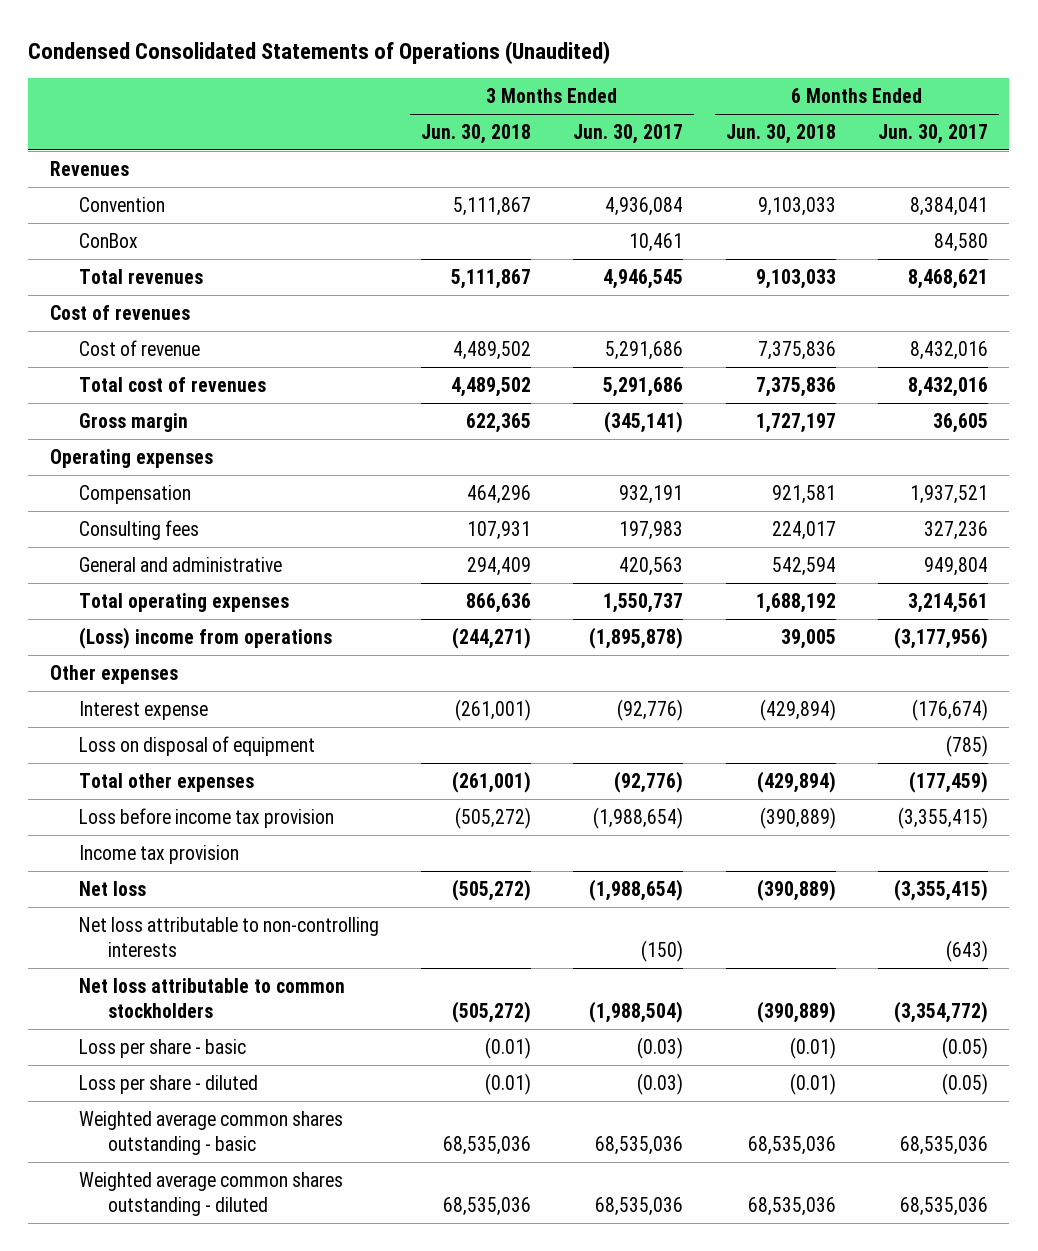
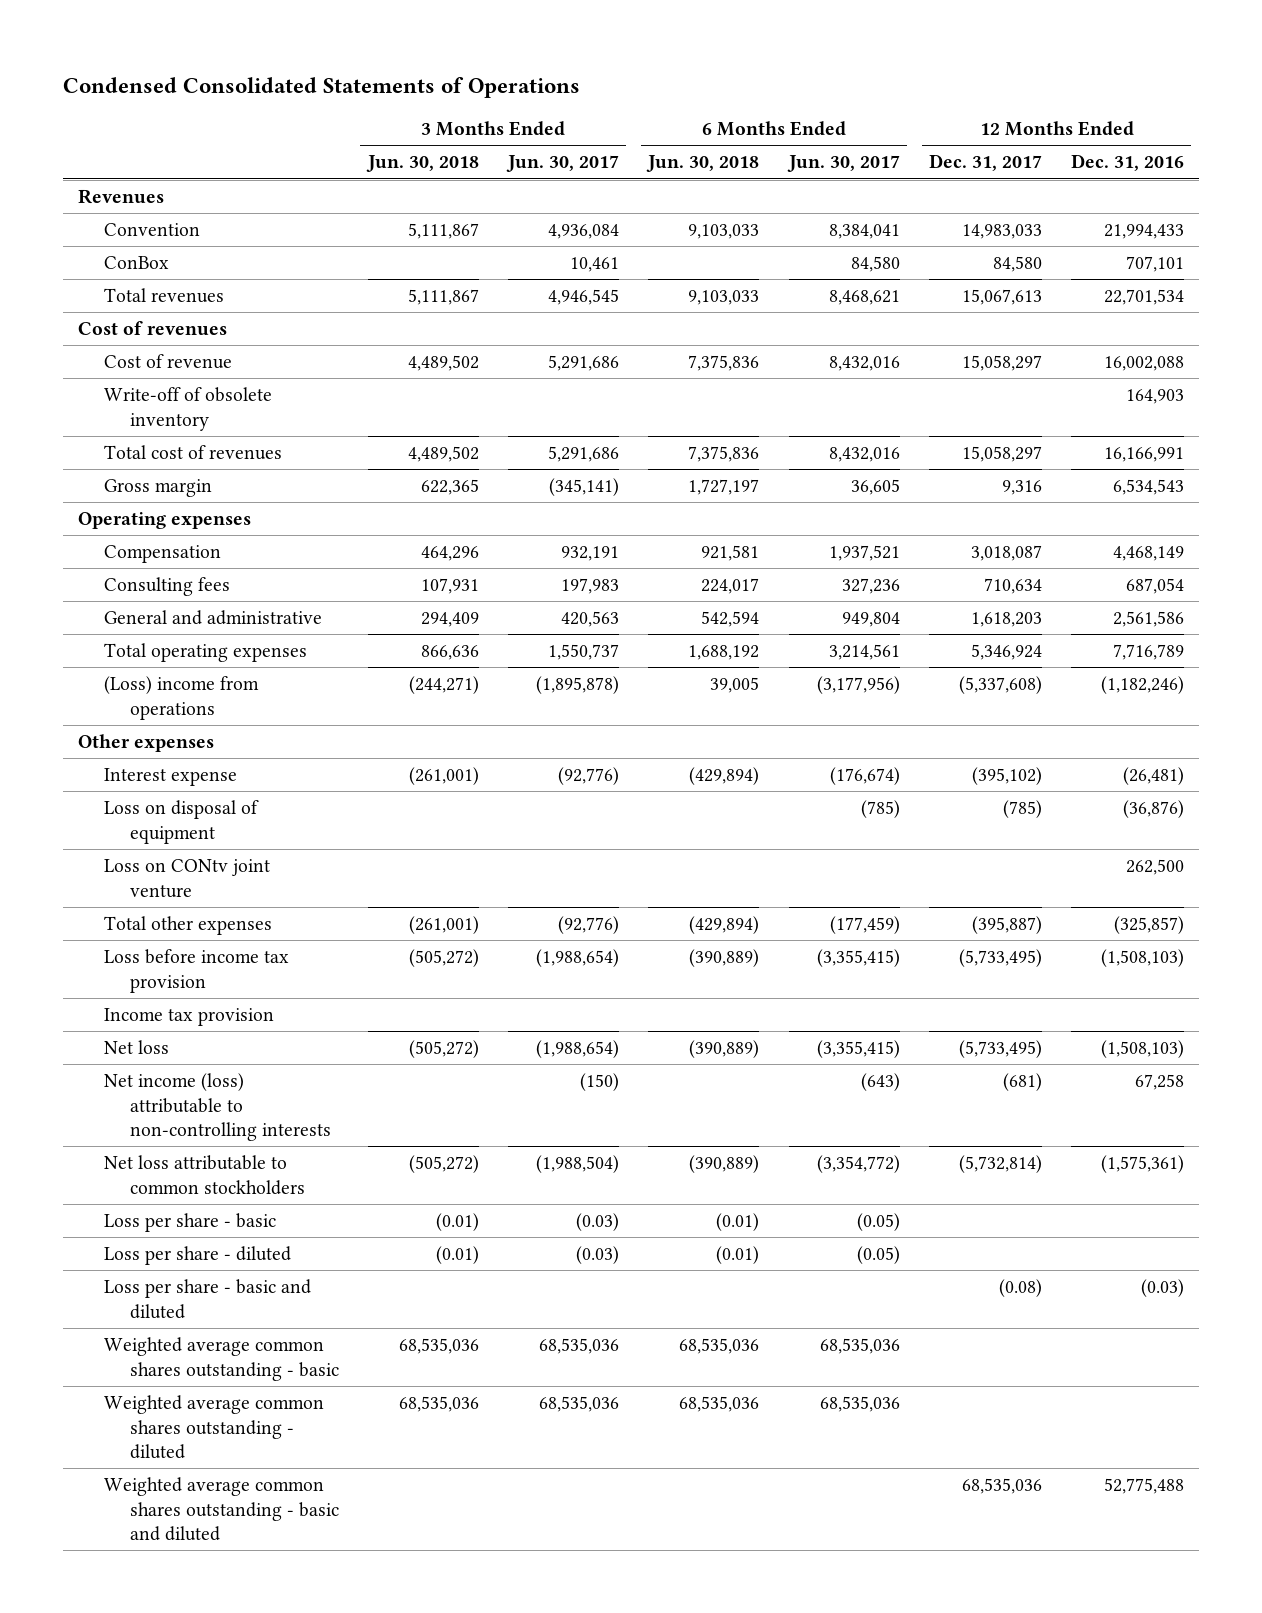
- Condensed Consolidated Statements of Operations (Unaudited)
+ Condensed Consolidated Statements of Operations
- | 3 Months Ended Jun. 30, 2018 | 3 Months Ended Jun. 30, 2017 | 6 Months Ended Jun. 30, 2018 | 6 Months Ended Jun. 30, 2017
+ | 3 Months Ended Jun. 30, 2018 | 3 Months Ended Jun. 30, 2017 | 6 Months Ended Jun. 30, 2018 | 6 Months Ended Jun. 30, 2017 | 12 Months Ended Dec. 31, 2017 | 12 Months Ended Dec. 31, 2016
+ Write-off of obsolete inventory | | | | | | 164,903
+ Loss on CONtv joint venture | | | | | | 262,500
- Net loss attributable to non-controlling interests | | (150) | | (643)
+ Net income (loss) attributable to non-controlling interests | | (150) | | (643) | (681) | 67,258
+ Loss per share - basic and diluted | | | | | (0.08) | (0.03)
+ Weighted average common shares outstanding - basic and diluted | | | | | 68,535,036 | 52,775,488

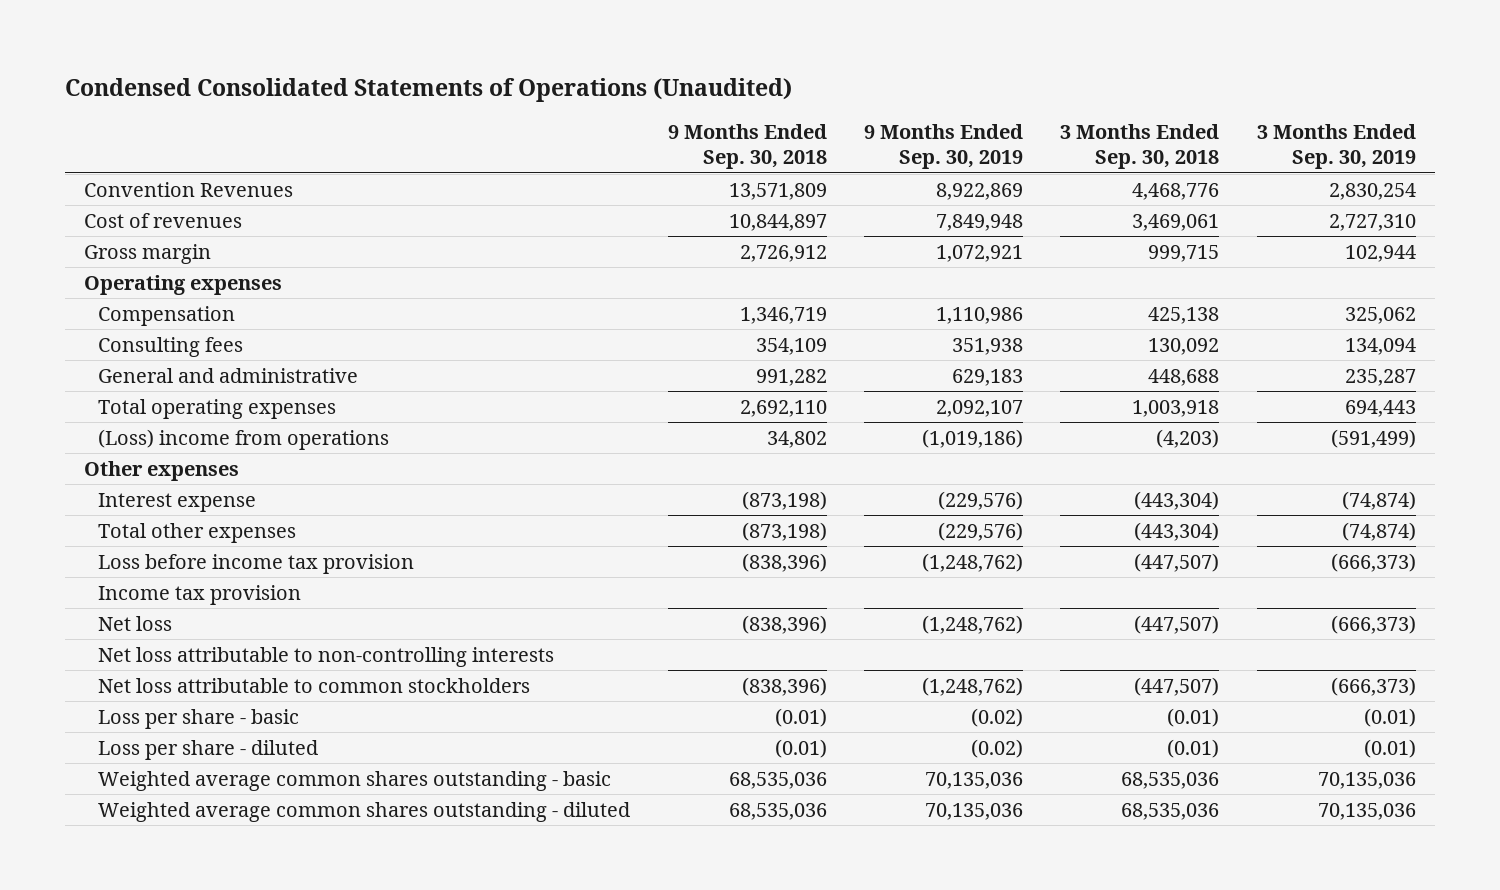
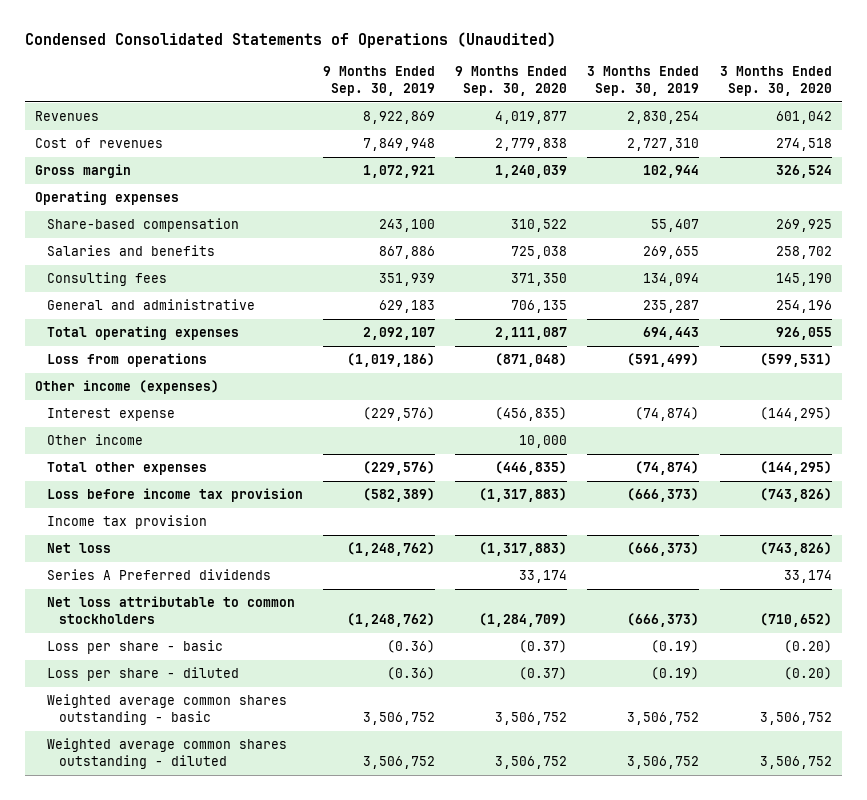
- | 9 Months Ended Sep. 30, 2018 | 9 Months Ended Sep. 30, 2019 | 3 Months Ended Sep. 30, 2018 | 3 Months Ended Sep. 30, 2019
+ | 9 Months Ended Sep. 30, 2019 | 9 Months Ended Sep. 30, 2020 | 3 Months Ended Sep. 30, 2019 | 3 Months Ended Sep. 30, 2020
- Convention Revenues | 13,571,809 | 8,922,869 | 4,468,776 | 2,830,254
+ Revenues | 8,922,869 | 4,019,877 | 2,830,254 | 601,042
- Compensation | 1,346,719 | 1,110,986 | 425,138 | 325,062
- Consulting fees | 354,109 | 351,938 | 130,092 | 134,094
+ Share-based compensation | 243,100 | 310,522 | 55,407 | 269,925
+ Salaries and benefits | 867,886 | 725,038 | 269,655 | 258,702
+ Consulting fees | 351,939 | 371,350 | 134,094 | 145,190
- (Loss) income from operations | 34,802 | (1,019,186) | (4,203) | (591,499)
- Other expenses
+ Loss from operations | (1,019,186) | (871,048) | (591,499) | (599,531)
+ Other income (expenses)
+ Other income | | 10,000 | |
- Loss before income tax provision | (838,396) | (1,248,762) | (447,507) | (666,373)
+ Loss before income tax provision | (582,389) | (1,317,883) | (666,373) | (743,826)
- Net loss attributable to non-controlling interests
+ Series A Preferred dividends | | 33,174 | | 33,174
- Loss per share - basic | (0.01) | (0.02) | (0.01) | (0.01)
- Loss per share - diluted | (0.01) | (0.02) | (0.01) | (0.01)
- Weighted average common shares outstanding - basic | 68,535,036 | 70,135,036 | 68,535,036 | 70,135,036
- Weighted average common shares outstanding - diluted | 68,535,036 | 70,135,036 | 68,535,036 | 70,135,036
+ Loss per share - basic | (0.36) | (0.37) | (0.19) | (0.20)
+ Loss per share - diluted | (0.36) | (0.37) | (0.19) | (0.20)
+ Weighted average common shares outstanding - basic | 3,506,752 | 3,506,752 | 3,506,752 | 3,506,752
+ Weighted average common shares outstanding - diluted | 3,506,752 | 3,506,752 | 3,506,752 | 3,506,752

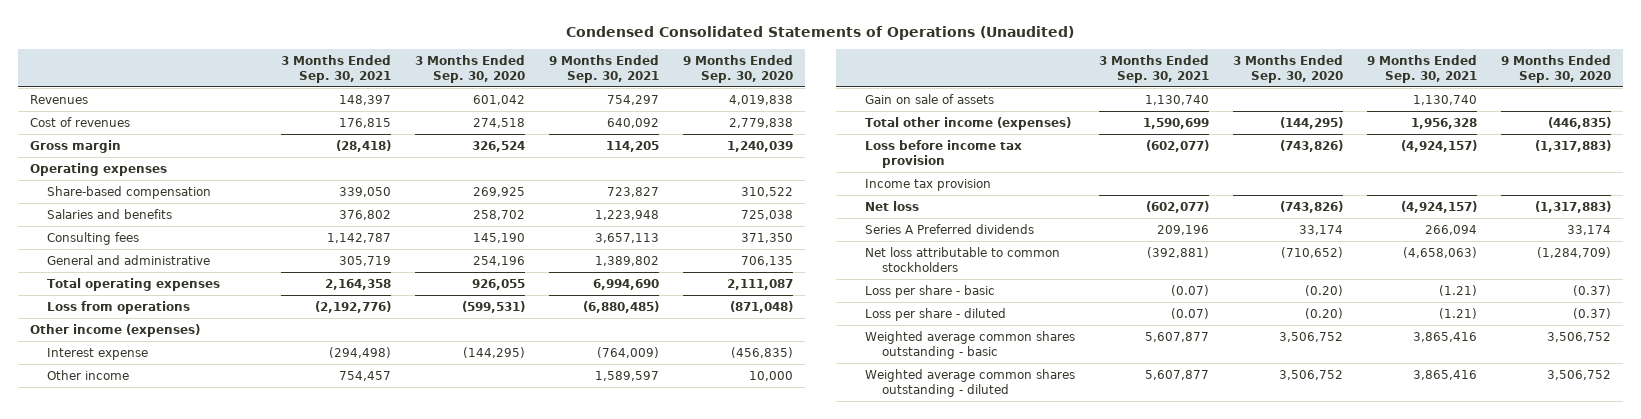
- | 9 Months Ended Sep. 30, 2019 | 9 Months Ended Sep. 30, 2020 | 3 Months Ended Sep. 30, 2019 | 3 Months Ended Sep. 30, 2020
+ | 3 Months Ended Sep. 30, 2021 | 3 Months Ended Sep. 30, 2020 | 9 Months Ended Sep. 30, 2021 | 9 Months Ended Sep. 30, 2020
- Revenues | 8,922,869 | 4,019,877 | 2,830,254 | 601,042
+ Revenues | 148,397 | 601,042 | 754,297 | 4,019,838
- Total other expenses | (229,576) | (446,835) | (74,874) | (144,295)
+ Gain on sale of assets | 1,130,740 | | 1,130,740 |
+ Total other income (expenses) | 1,590,699 | (144,295) | 1,956,328 | (446,835)

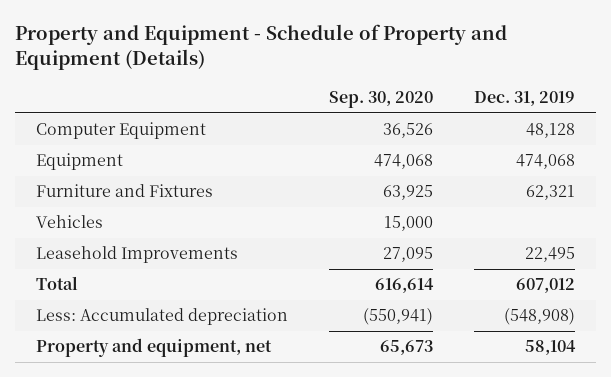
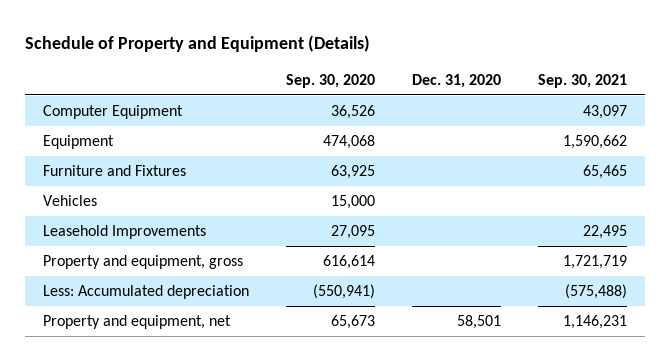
- Property and Equipment - Schedule of Property and Equipment (Details)
+ Schedule of Property and Equipment (Details)
- | Sep. 30, 2020 | Dec. 31, 2019
+ | Sep. 30, 2020 | Dec. 31, 2020 | Sep. 30, 2021
- Total | 616,614 | 607,012
+ Property and equipment, gross | 616,614 | | 1,721,719

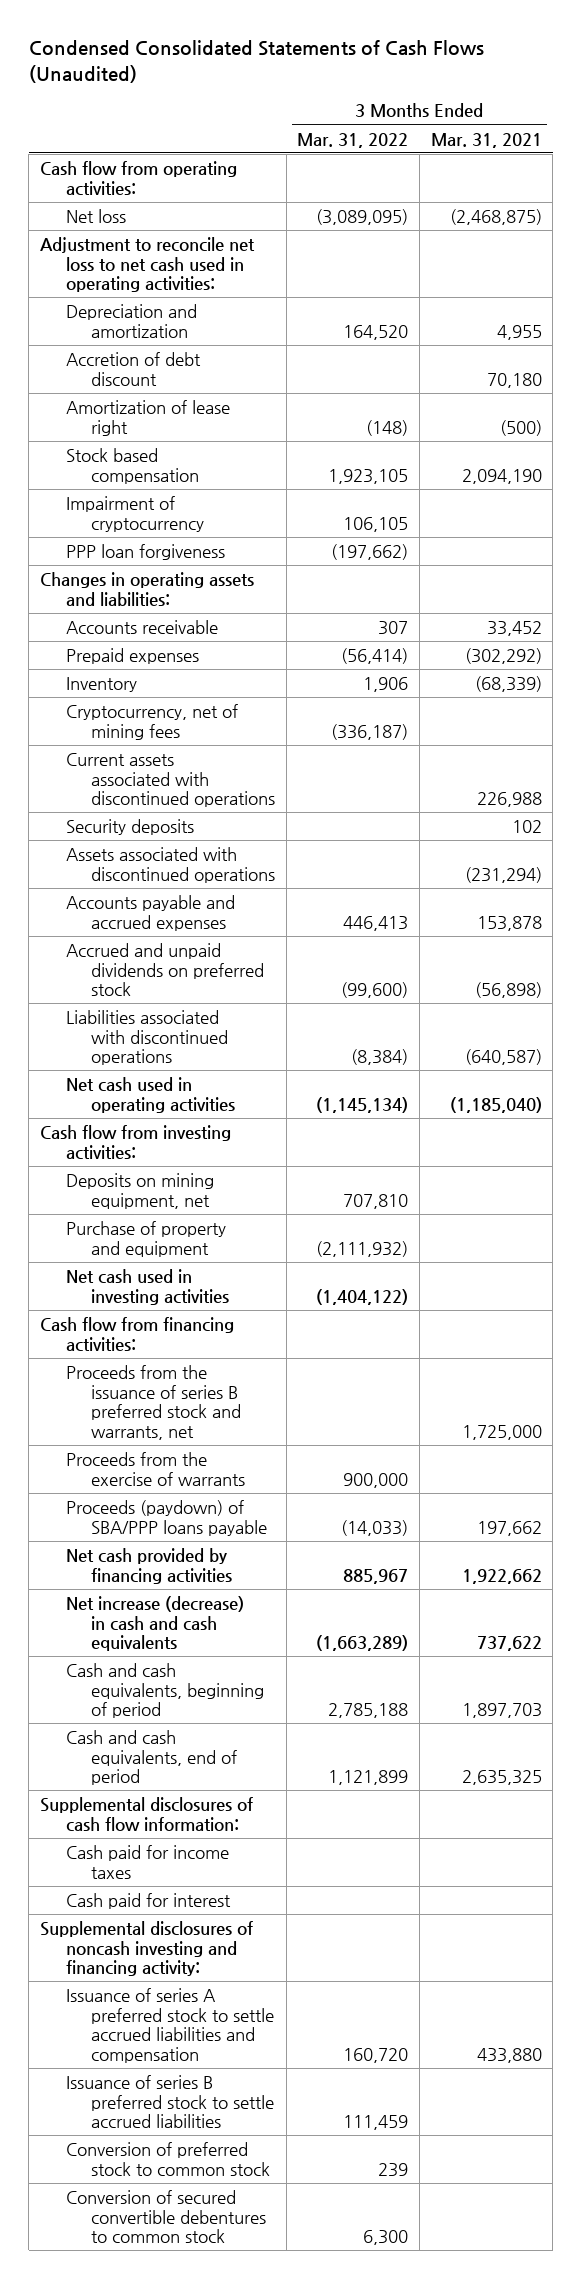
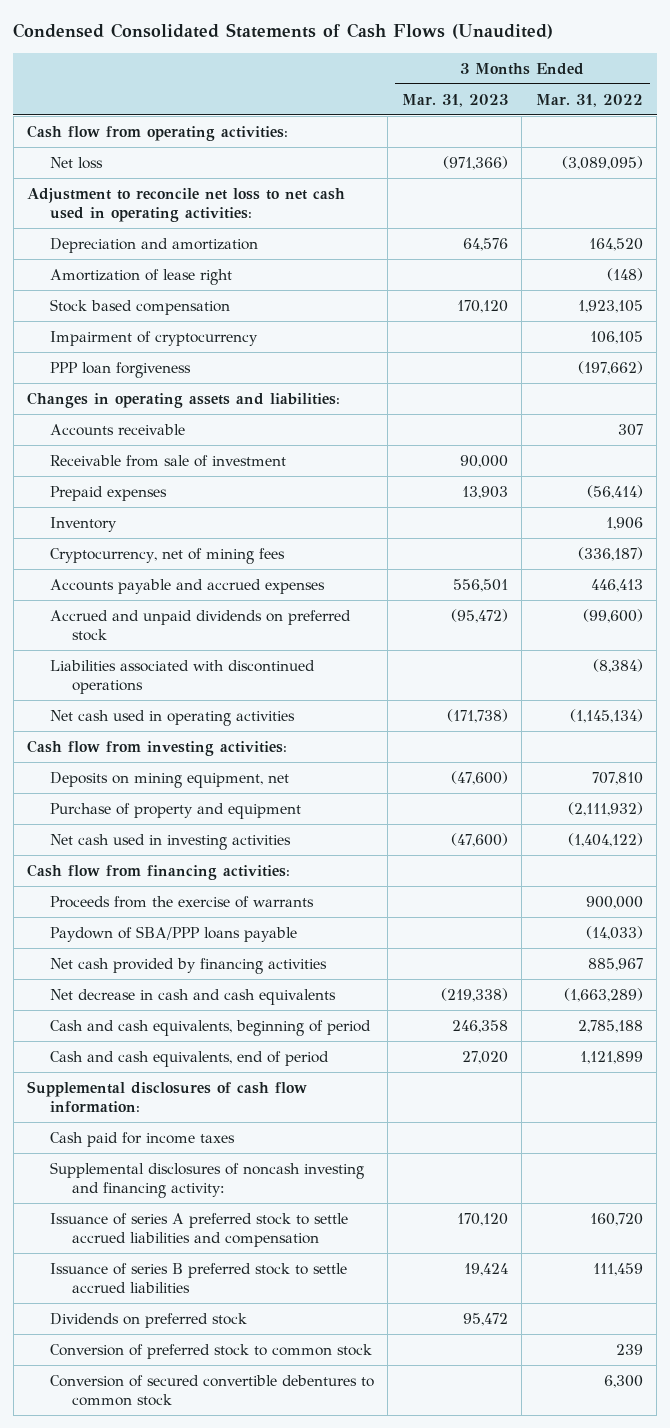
- | 3 Months Ended Mar. 31, 2022 | 3 Months Ended Mar. 31, 2021
+ | 3 Months Ended Mar. 31, 2023 | 3 Months Ended Mar. 31, 2022
- Accretion of debt discount | | 70,180
+ Receivable from sale of investment | 90,000 |
- Current assets associated with discontinued operations | | 226,988
- Security deposits | | 102
- Assets associated with discontinued operations | | (231,294)
- Proceeds from the issuance of series B preferred stock and warrants, net | | 1,725,000
- Proceeds (paydown) of SBA/PPP loans payable | (14,033) | 197,662
+ Paydown of SBA/PPP loans payable | | (14,033)
- Net increase (decrease) in cash and cash equivalents | (1,663,289) | 737,622
+ Net decrease in cash and cash equivalents | (219,338) | (1,663,289)
- Cash paid for interest
+ Dividends on preferred stock | 95,472 |

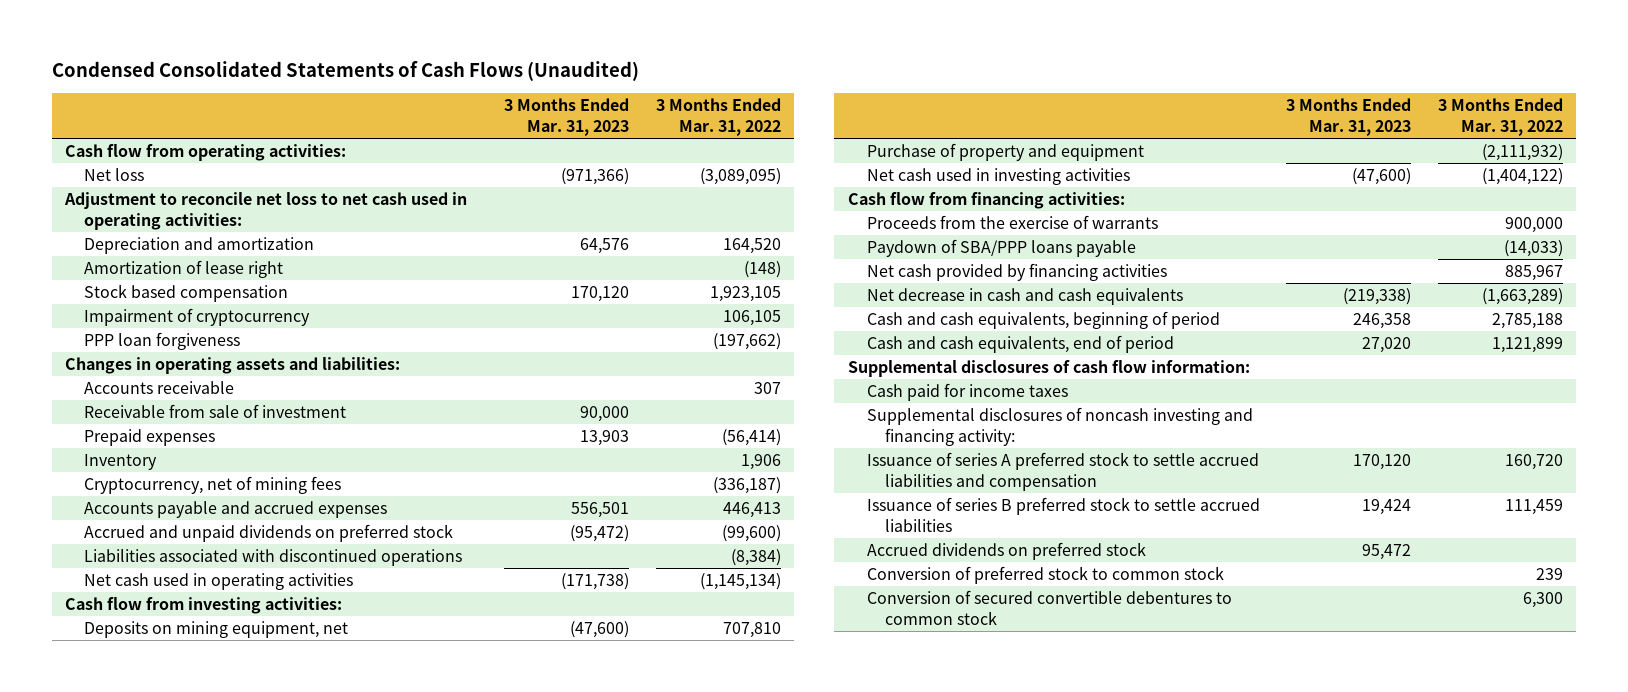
- Dividends on preferred stock | 95,472 |
+ Accrued dividends on preferred stock | 95,472 |

